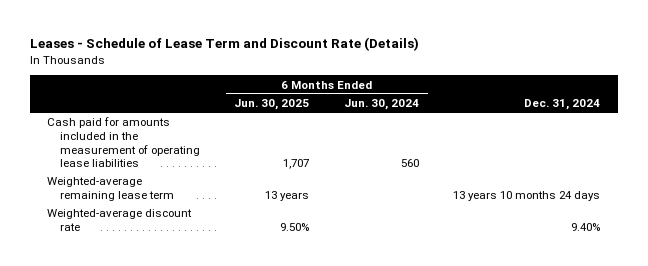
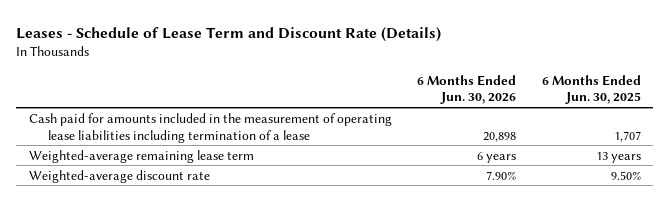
- | 6 Months Ended Jun. 30, 2025 | 6 Months Ended Jun. 30, 2024 | Dec. 31, 2024
+ | 6 Months Ended Jun. 30, 2026 | 6 Months Ended Jun. 30, 2025
- Cash paid for amounts included in the measurement of operating lease liabilities | 1,707 | 560 |
+ Cash paid for amounts included in the measurement of operating lease liabilities including termination of a lease | 20,898 | 1,707

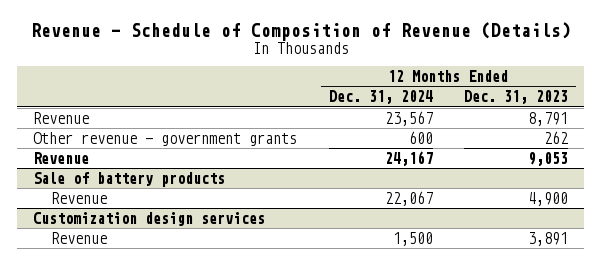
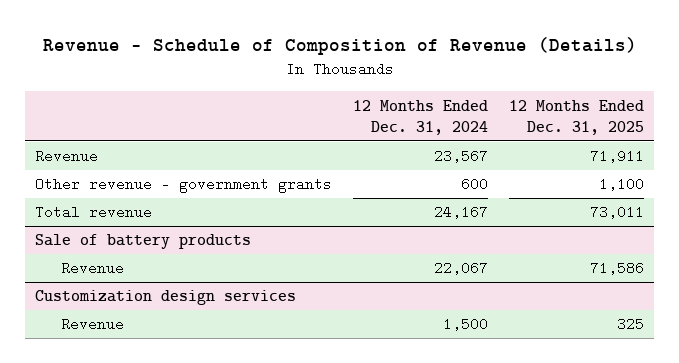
- | 12 Months Ended Dec. 31, 2024 | 12 Months Ended Dec. 31, 2023
+ | 12 Months Ended Dec. 31, 2024 | 12 Months Ended Dec. 31, 2025
- Revenue | 24,167 | 9,053
+ Total revenue | 24,167 | 73,011

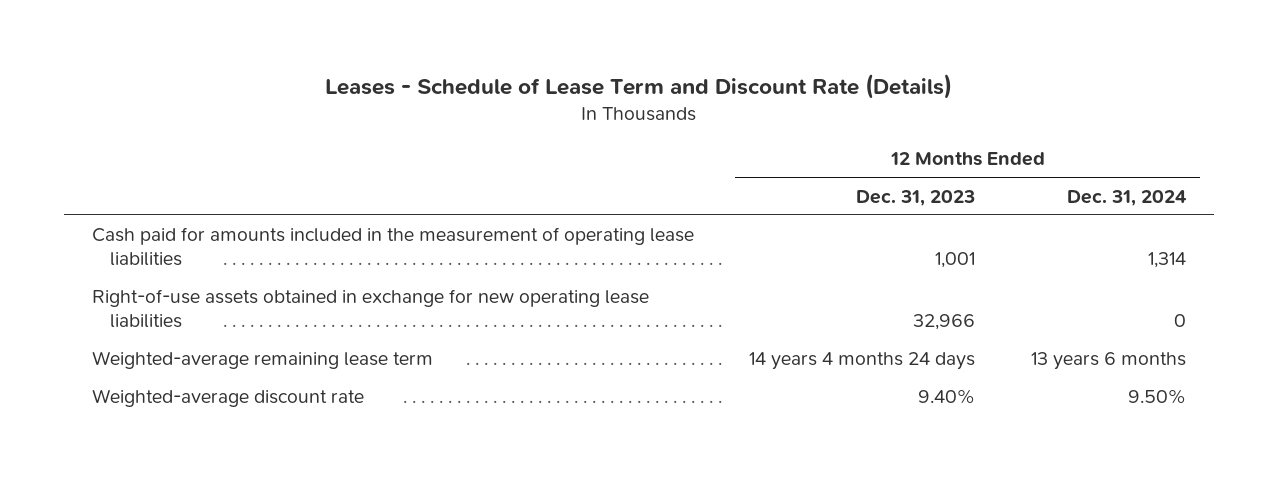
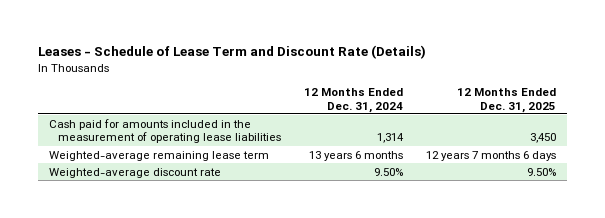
- | 12 Months Ended Dec. 31, 2023 | 12 Months Ended Dec. 31, 2024
+ | 12 Months Ended Dec. 31, 2024 | 12 Months Ended Dec. 31, 2025
- Right-of-use assets obtained in exchange for new operating lease liabilities | 32,966 | 0

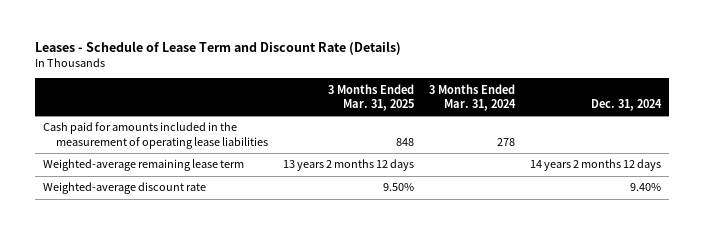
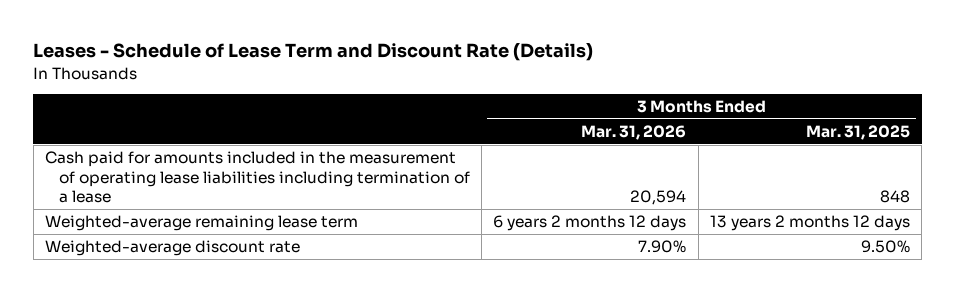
- | 3 Months Ended Mar. 31, 2025 | 3 Months Ended Mar. 31, 2024 | Dec. 31, 2024
+ | 3 Months Ended Mar. 31, 2026 | 3 Months Ended Mar. 31, 2025
- Cash paid for amounts included in the measurement of operating lease liabilities | 848 | 278 |
+ Cash paid for amounts included in the measurement of operating lease liabilities including termination of a lease | 20,594 | 848

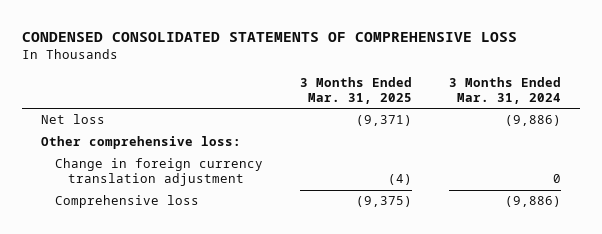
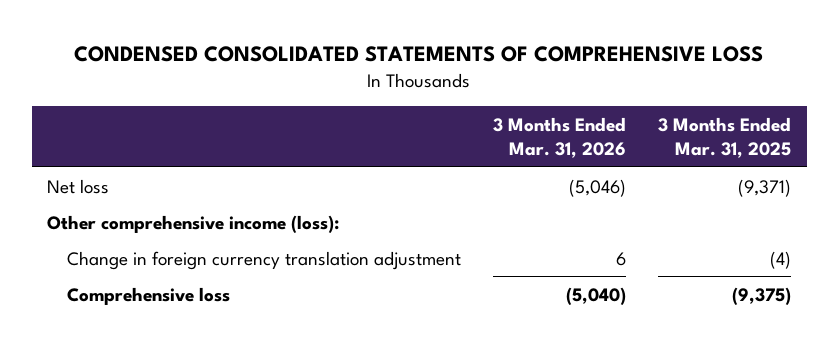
- | 3 Months Ended Mar. 31, 2025 | 3 Months Ended Mar. 31, 2024
+ | 3 Months Ended Mar. 31, 2026 | 3 Months Ended Mar. 31, 2025
- Other comprehensive loss:
+ Other comprehensive income (loss):

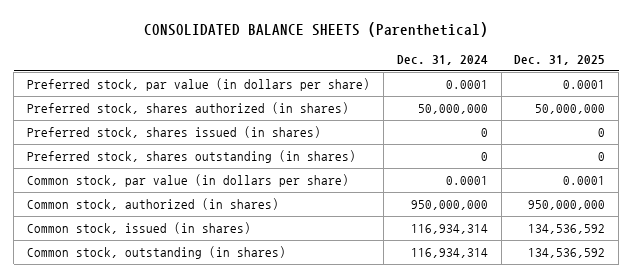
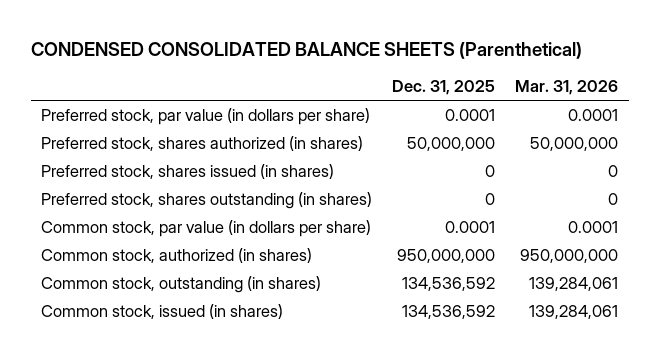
- CONSOLIDATED BALANCE SHEETS (Parenthetical)
+ CONDENSED CONSOLIDATED BALANCE SHEETS (Parenthetical)
- | Dec. 31, 2024 | Dec. 31, 2025
+ | Dec. 31, 2025 | Mar. 31, 2026
moved down: Common stock, issued (in shares) | 134,536,592 | 139,284,061

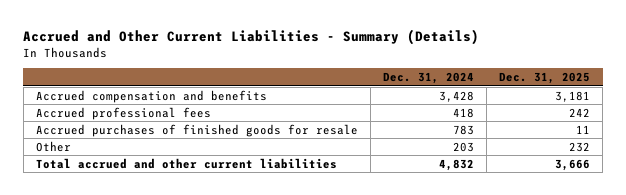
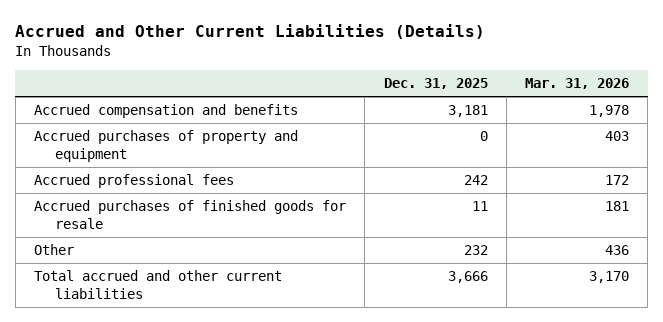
- Accrued and Other Current Liabilities - Summary (Details)
+ Accrued and Other Current Liabilities (Details)
- | Dec. 31, 2024 | Dec. 31, 2025
+ | Dec. 31, 2025 | Mar. 31, 2026
+ Accrued purchases of property and equipment | 0 | 403

